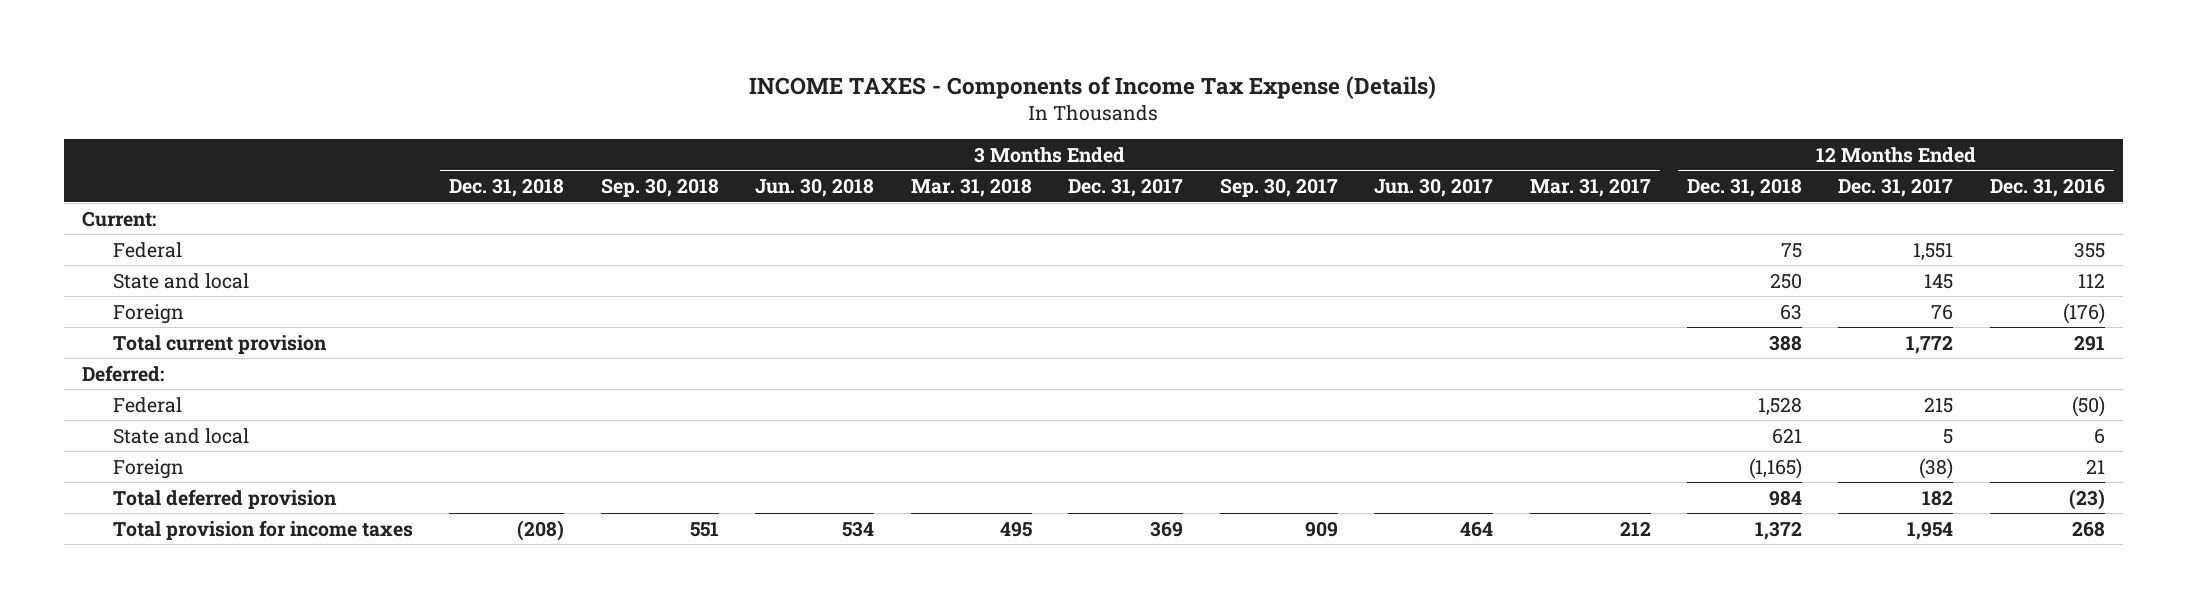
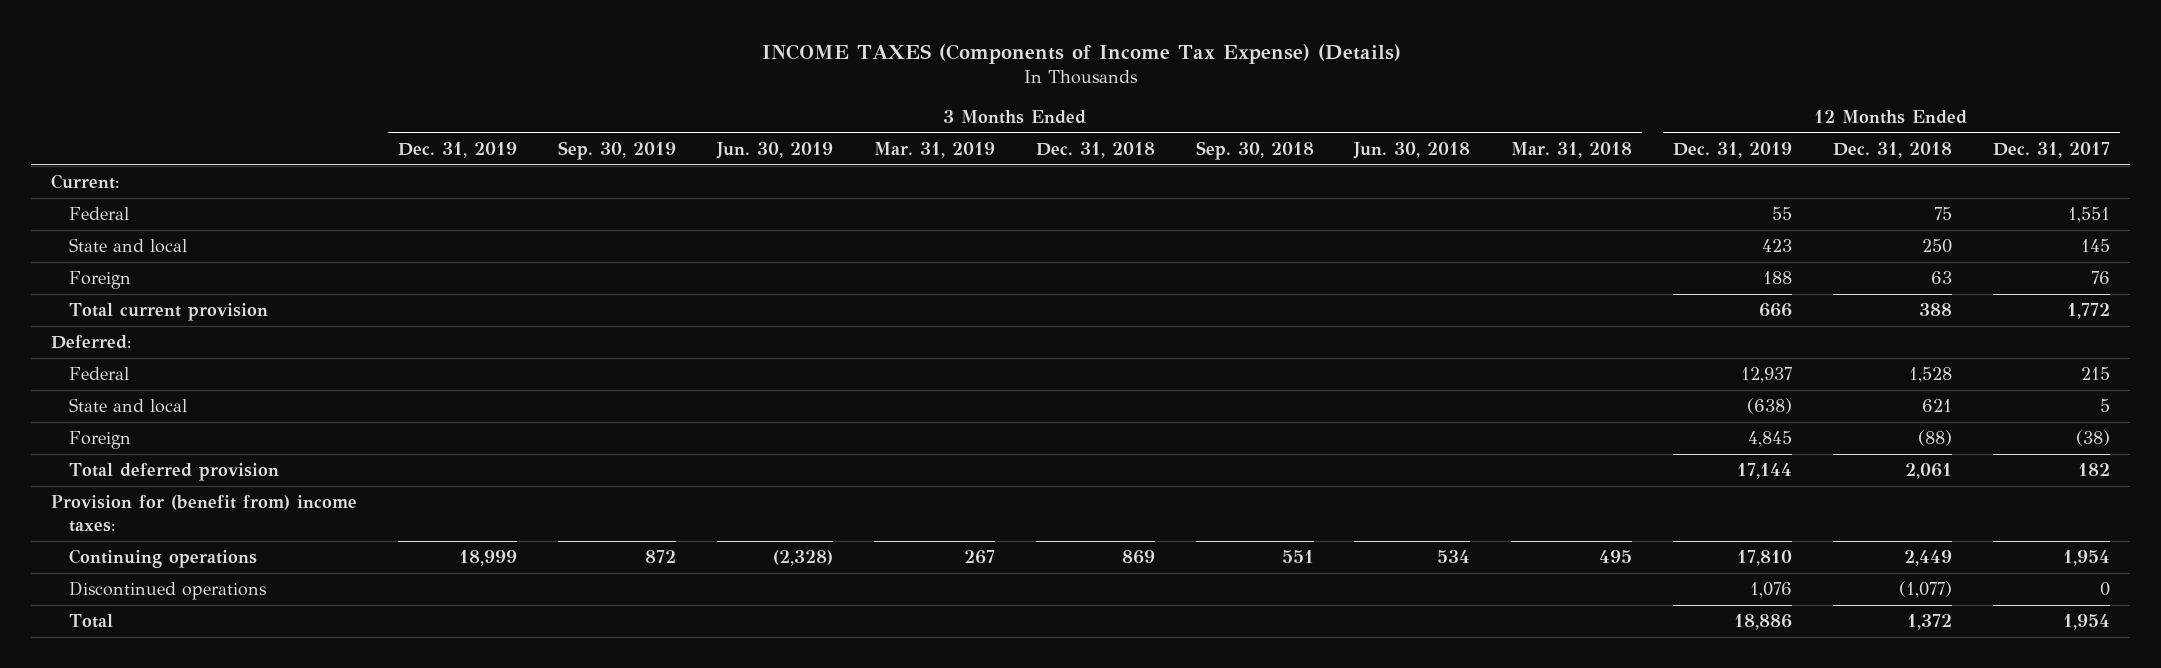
- INCOME TAXES - Components of Income Tax Expense (Details)
+ INCOME TAXES (Components of Income Tax Expense) (Details)
- | 3 Months Ended Dec. 31, 2018 | 3 Months Ended Sep. 30, 2018 | 3 Months Ended Jun. 30, 2018 | 3 Months Ended Mar. 31, 2018 | 3 Months Ended Dec. 31, 2017 | 3 Months Ended Sep. 30, 2017 | 3 Months Ended Jun. 30, 2017 | 3 Months Ended Mar. 31, 2017 | 12 Months Ended Dec. 31, 2018 | 12 Months Ended Dec. 31, 2017 | 12 Months Ended Dec. 31, 2016
+ | 3 Months Ended Dec. 31, 2019 | 3 Months Ended Sep. 30, 2019 | 3 Months Ended Jun. 30, 2019 | 3 Months Ended Mar. 31, 2019 | 3 Months Ended Dec. 31, 2018 | 3 Months Ended Sep. 30, 2018 | 3 Months Ended Jun. 30, 2018 | 3 Months Ended Mar. 31, 2018 | 12 Months Ended Dec. 31, 2019 | 12 Months Ended Dec. 31, 2018 | 12 Months Ended Dec. 31, 2017
- Foreign | | | | | | | | | (1,165) | (38) | 21
- Total deferred provision | | | | | | | | | 984 | 182 | (23)
- Total provision for income taxes | (208) | 551 | 534 | 495 | 369 | 909 | 464 | 212 | 1,372 | 1,954 | 268
+ Foreign | | | | | | | | | 4,845 | (88) | (38)
+ Total deferred provision | | | | | | | | | 17,144 | 2,061 | 182
+ Provision for (benefit from) income taxes:
+ Continuing operations | 18,999 | 872 | (2,328) | 267 | 869 | 551 | 534 | 495 | 17,810 | 2,449 | 1,954
+ Discontinued operations | | | | | | | | | 1,076 | (1,077) | 0
+ Total | | | | | | | | | 18,886 | 1,372 | 1,954

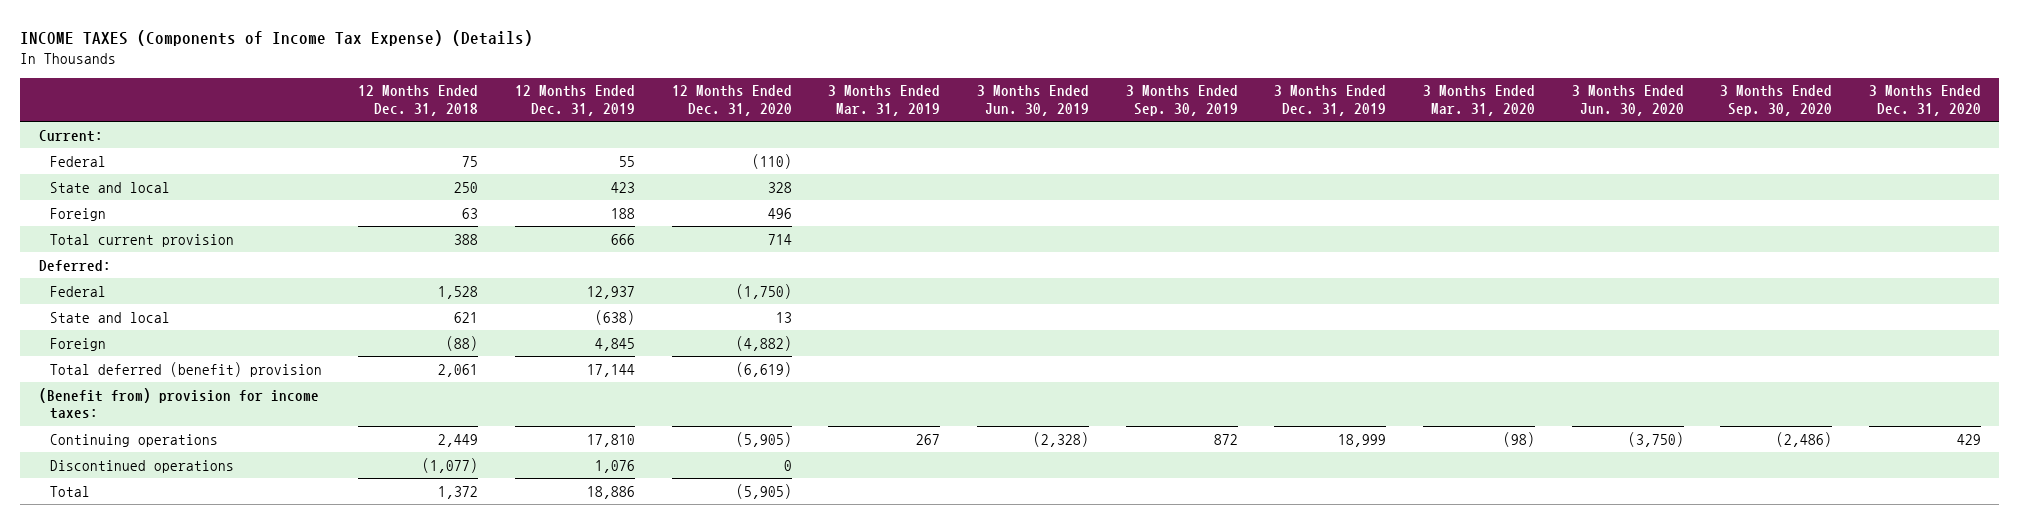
- | 3 Months Ended Dec. 31, 2019 | 3 Months Ended Sep. 30, 2019 | 3 Months Ended Jun. 30, 2019 | 3 Months Ended Mar. 31, 2019 | 3 Months Ended Dec. 31, 2018 | 3 Months Ended Sep. 30, 2018 | 3 Months Ended Jun. 30, 2018 | 3 Months Ended Mar. 31, 2018 | 12 Months Ended Dec. 31, 2019 | 12 Months Ended Dec. 31, 2018 | 12 Months Ended Dec. 31, 2017
+ | 12 Months Ended Dec. 31, 2018 | 12 Months Ended Dec. 31, 2019 | 12 Months Ended Dec. 31, 2020 | 3 Months Ended Mar. 31, 2019 | 3 Months Ended Jun. 30, 2019 | 3 Months Ended Sep. 30, 2019 | 3 Months Ended Dec. 31, 2019 | 3 Months Ended Mar. 31, 2020 | 3 Months Ended Jun. 30, 2020 | 3 Months Ended Sep. 30, 2020 | 3 Months Ended Dec. 31, 2020
- Total deferred provision | | | | | | | | | 17,144 | 2,061 | 182
- Provision for (benefit from) income taxes:
+ Total deferred (benefit) provision | 2,061 | 17,144 | (6,619) | | | | | | | |
+ (Benefit from) provision for income taxes:

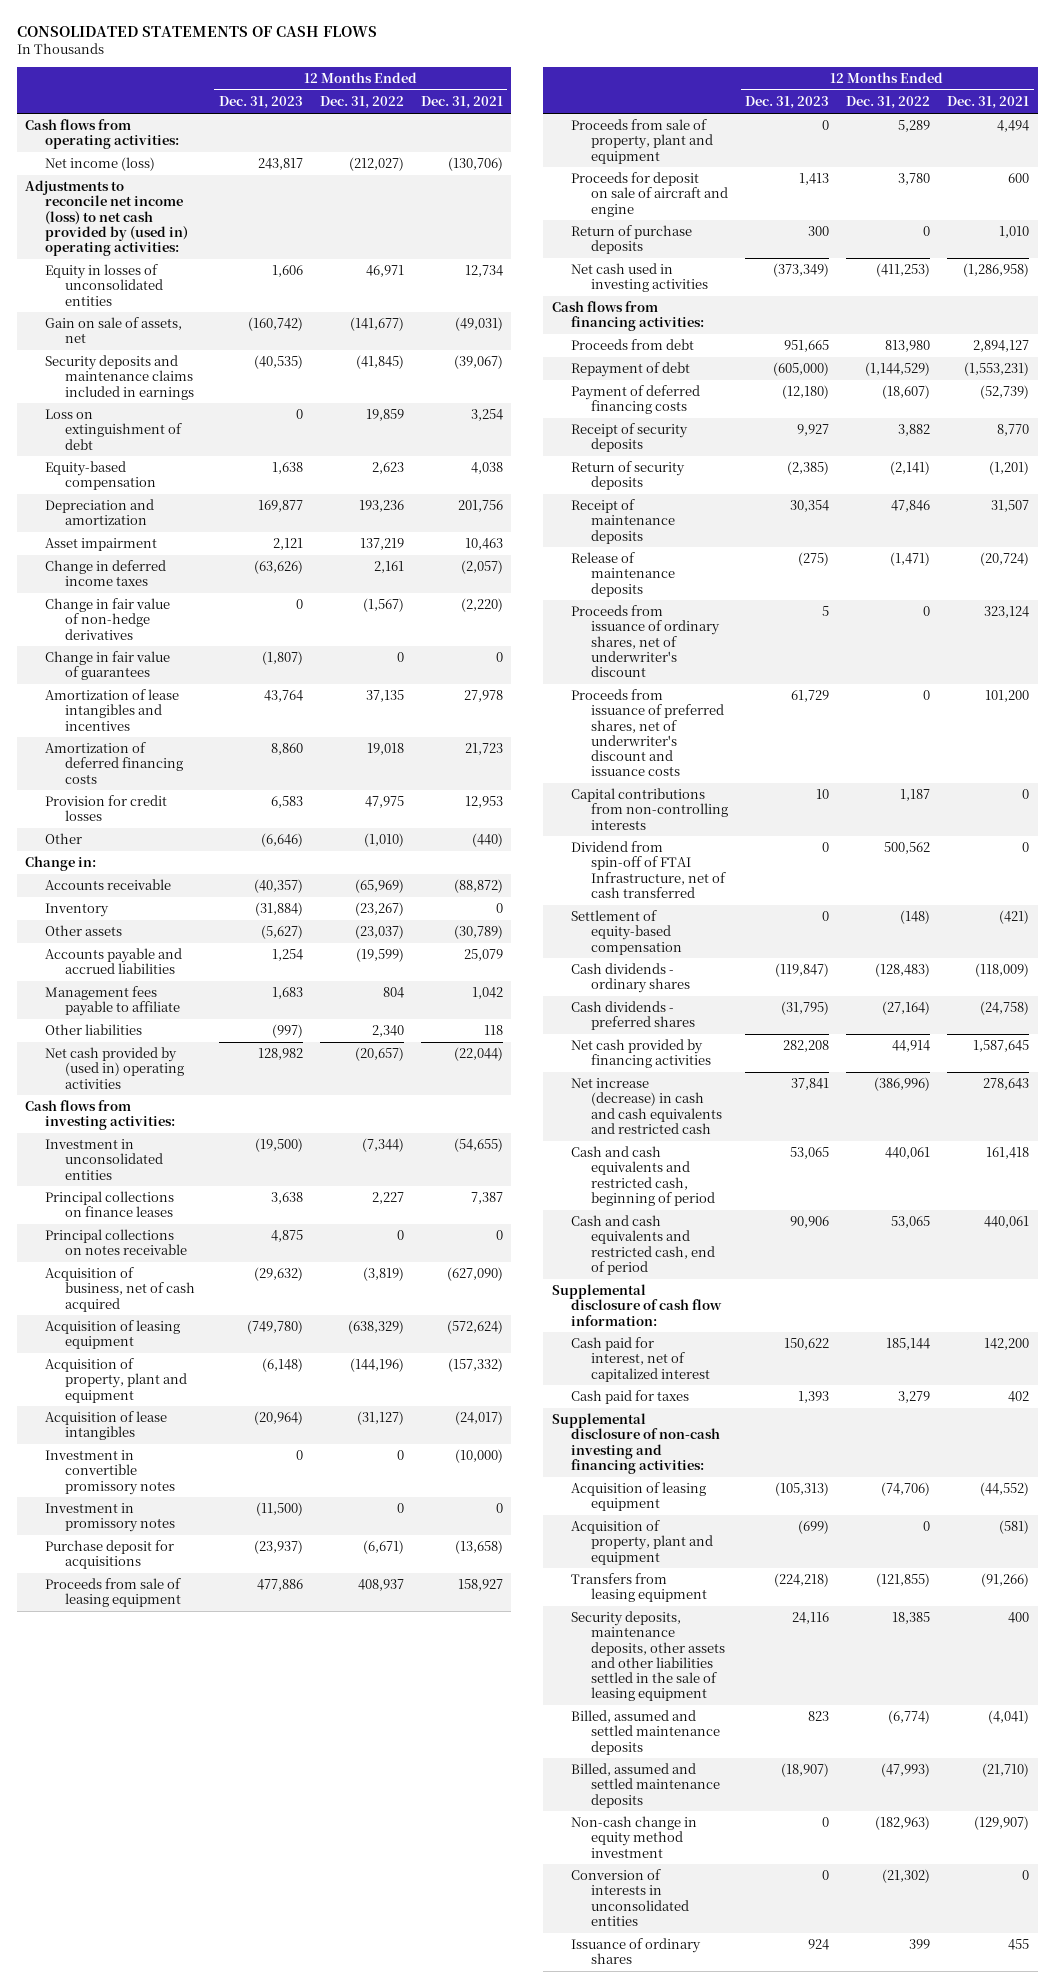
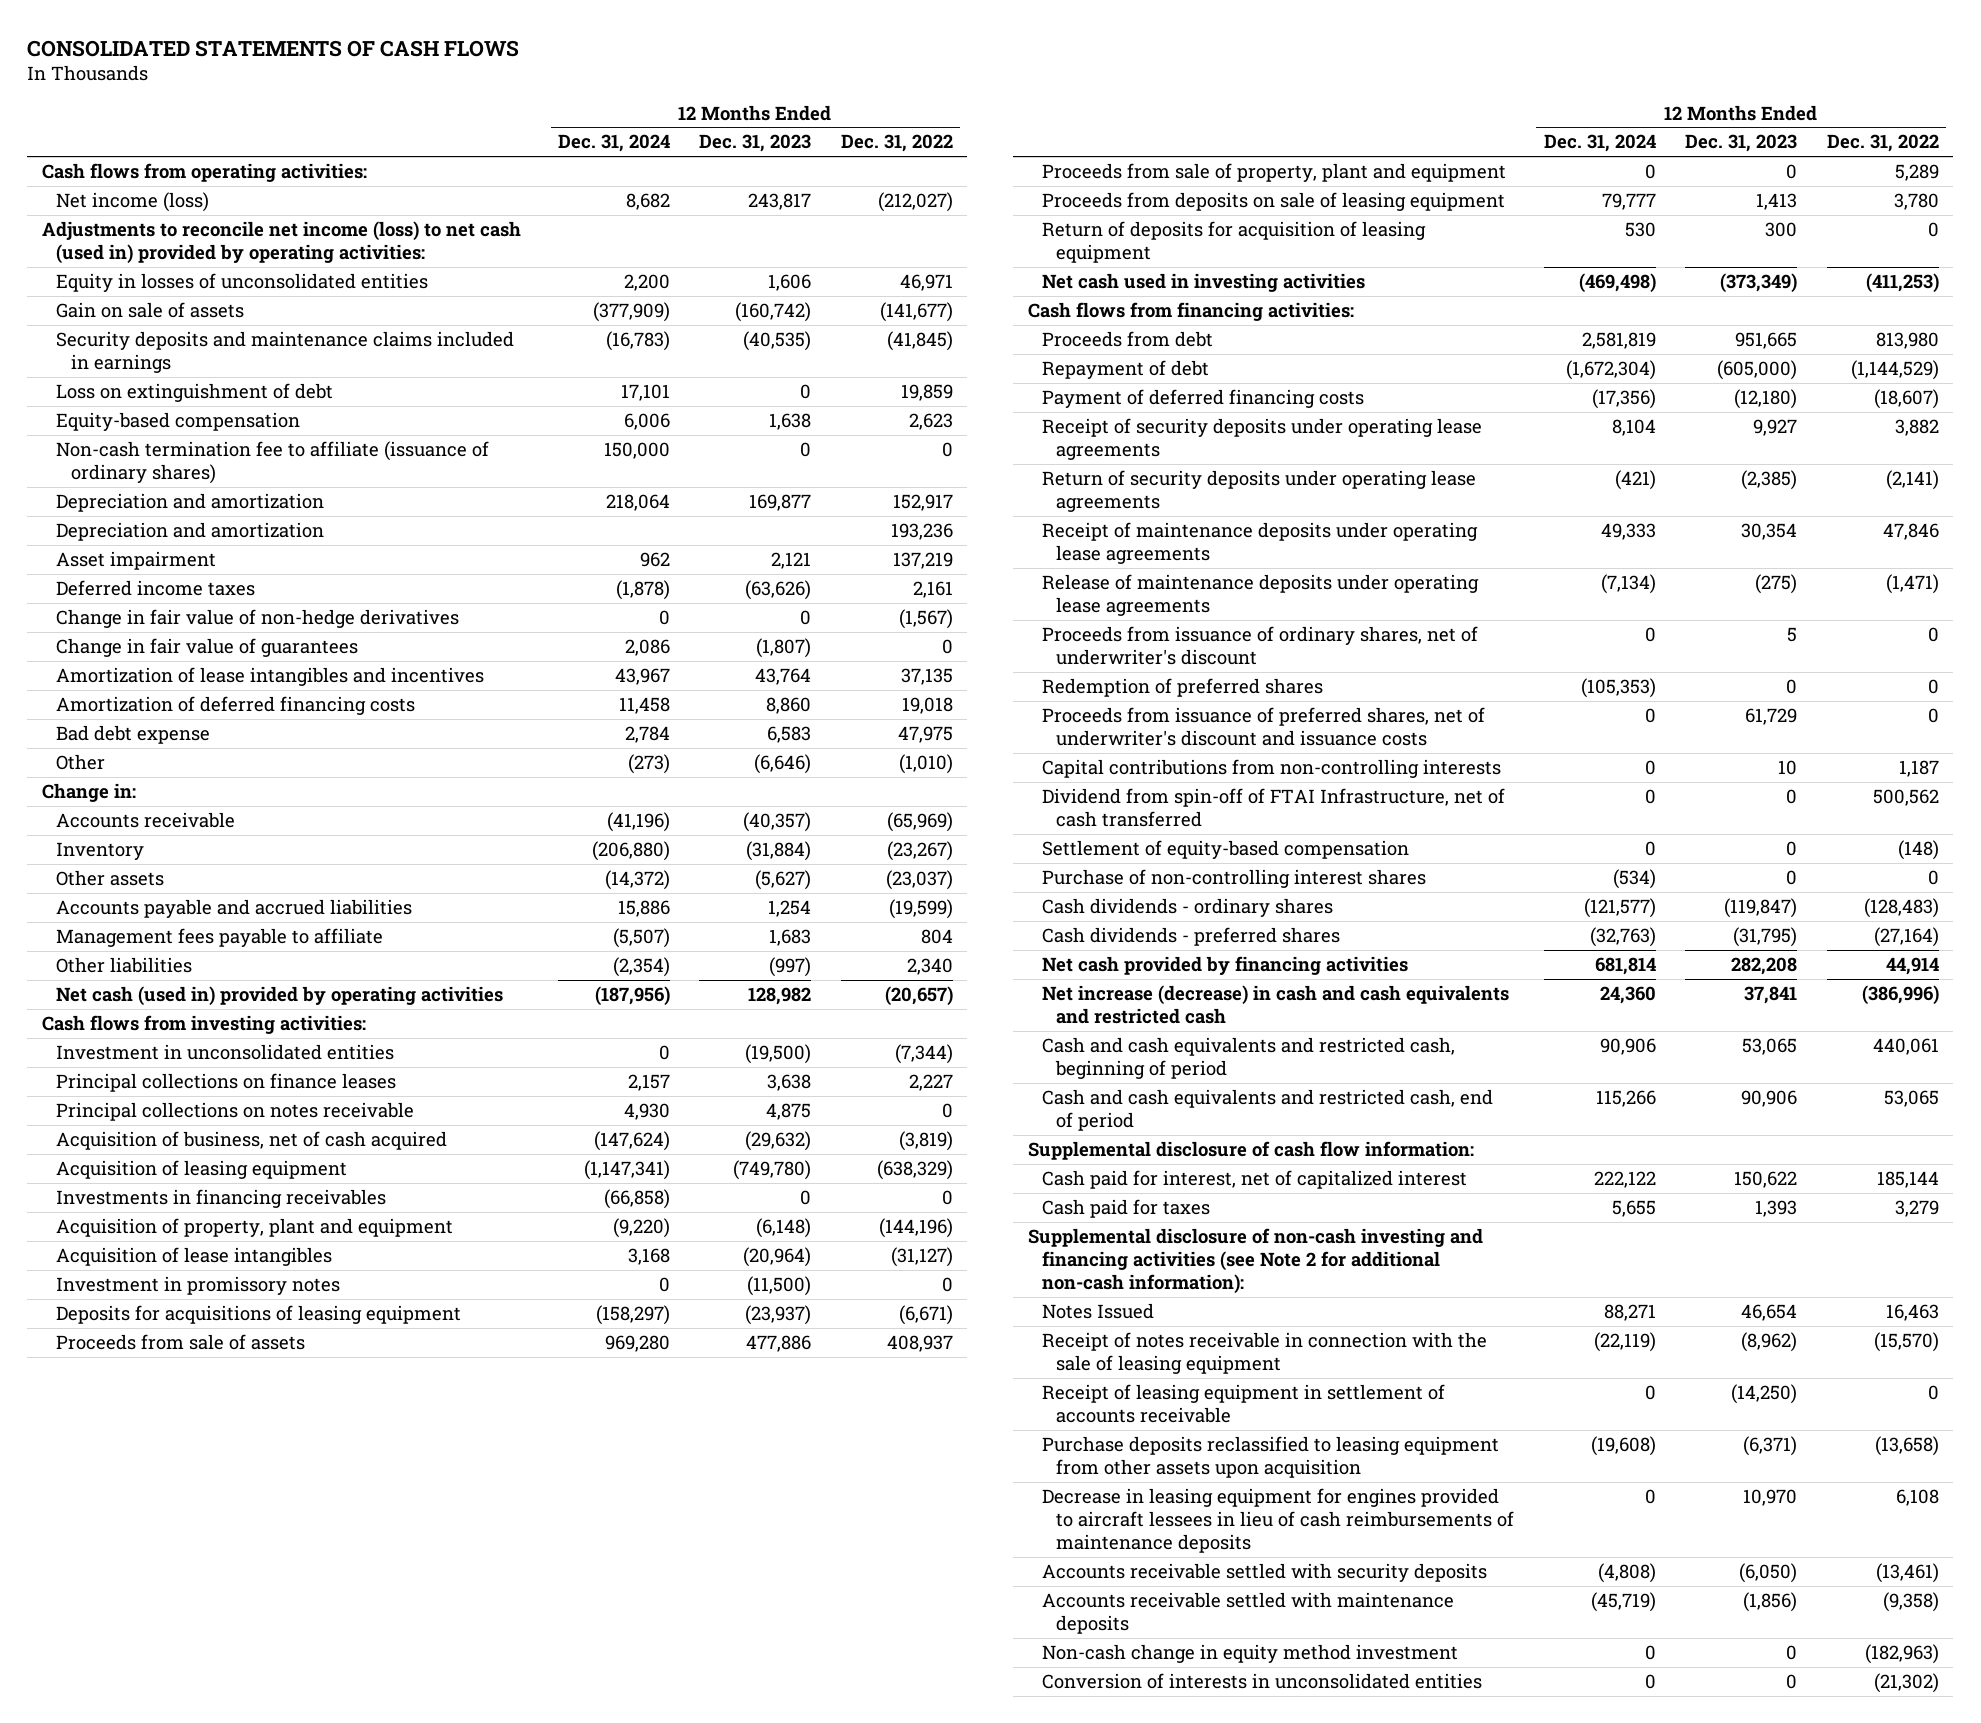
- | 12 Months Ended Dec. 31, 2023 | 12 Months Ended Dec. 31, 2022 | 12 Months Ended Dec. 31, 2021
+ | 12 Months Ended Dec. 31, 2024 | 12 Months Ended Dec. 31, 2023 | 12 Months Ended Dec. 31, 2022
- Adjustments to reconcile net income (loss) to net cash provided by (used in) operating activities:
+ Adjustments to reconcile net income (loss) to net cash (used in) provided by operating activities:
- Gain on sale of assets, net | (160,742) | (141,677) | (49,031)
+ Gain on sale of assets | (377,909) | (160,742) | (141,677)
- Depreciation and amortization | 169,877 | 193,236 | 201,756
+ Non-cash termination fee to affiliate (issuance of ordinary shares) | 150,000 | 0 | 0
+ Depreciation and amortization | 218,064 | 169,877 | 152,917
+ Depreciation and amortization | | | 193,236
- Change in deferred income taxes | (63,626) | 2,161 | (2,057)
+ Deferred income taxes | (1,878) | (63,626) | 2,161
- Provision for credit losses | 6,583 | 47,975 | 12,953
+ Bad debt expense | 2,784 | 6,583 | 47,975
- Net cash provided by (used in) operating activities | 128,982 | (20,657) | (22,044)
+ Net cash (used in) provided by operating activities | (187,956) | 128,982 | (20,657)
+ Investments in financing receivables | (66,858) | 0 | 0
- Investment in convertible promissory notes | 0 | 0 | (10,000)
- Purchase deposit for acquisitions | (23,937) | (6,671) | (13,658)
- Proceeds from sale of leasing equipment | 477,886 | 408,937 | 158,927
+ Deposits for acquisitions of leasing equipment | (158,297) | (23,937) | (6,671)
+ Proceeds from sale of assets | 969,280 | 477,886 | 408,937
- Proceeds for deposit on sale of aircraft and engine | 1,413 | 3,780 | 600
- Return of purchase deposits | 300 | 0 | 1,010
+ Proceeds from deposits on sale of leasing equipment | 79,777 | 1,413 | 3,780
+ Return of deposits for acquisition of leasing equipment | 530 | 300 | 0
- Receipt of security deposits | 9,927 | 3,882 | 8,770
- Return of security deposits | (2,385) | (2,141) | (1,201)
- Receipt of maintenance deposits | 30,354 | 47,846 | 31,507
- Release of maintenance deposits | (275) | (1,471) | (20,724)
+ Receipt of security deposits under operating lease agreements | 8,104 | 9,927 | 3,882
+ Return of security deposits under operating lease agreements | (421) | (2,385) | (2,141)
+ Receipt of maintenance deposits under operating lease agreements | 49,333 | 30,354 | 47,846
+ Release of maintenance deposits under operating lease agreements | (7,134) | (275) | (1,471)
+ Redemption of preferred shares | (105,353) | 0 | 0
+ Purchase of non-controlling interest shares | (534) | 0 | 0
- Supplemental disclosure of non-cash investing and financing activities:
- Acquisition of leasing equipment | (105,313) | (74,706) | (44,552)
- Acquisition of property, plant and equipment | (699) | 0 | (581)
- Transfers from leasing equipment | (224,218) | (121,855) | (91,266)
- Security deposits, maintenance deposits, other assets and other liabilities settled in the sale of leasing equipment | 24,116 | 18,385 | 400
- Billed, assumed and settled maintenance deposits | 823 | (6,774) | (4,041)
- Billed, assumed and settled maintenance deposits | (18,907) | (47,993) | (21,710)
+ Supplemental disclosure of non-cash investing and financing activities (see Note 2 for additional non-cash information):
+ Notes Issued | 88,271 | 46,654 | 16,463
+ Receipt of notes receivable in connection with the sale of leasing equipment | (22,119) | (8,962) | (15,570)
+ Receipt of leasing equipment in settlement of accounts receivable | 0 | (14,250) | 0
+ Purchase deposits reclassified to leasing equipment from other assets upon acquisition | (19,608) | (6,371) | (13,658)
+ Decrease in leasing equipment for engines provided to aircraft lessees in lieu of cash reimbursements of maintenance deposits | 0 | 10,970 | 6,108
+ Accounts receivable settled with security deposits | (4,808) | (6,050) | (13,461)
+ Accounts receivable settled with maintenance deposits | (45,719) | (1,856) | (9,358)
- Issuance of ordinary shares | 924 | 399 | 455

